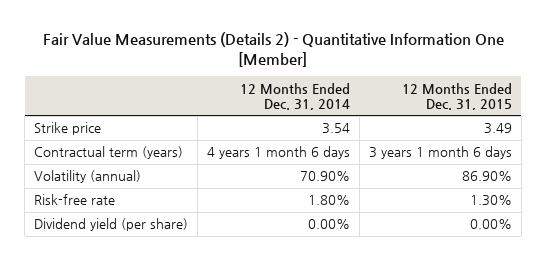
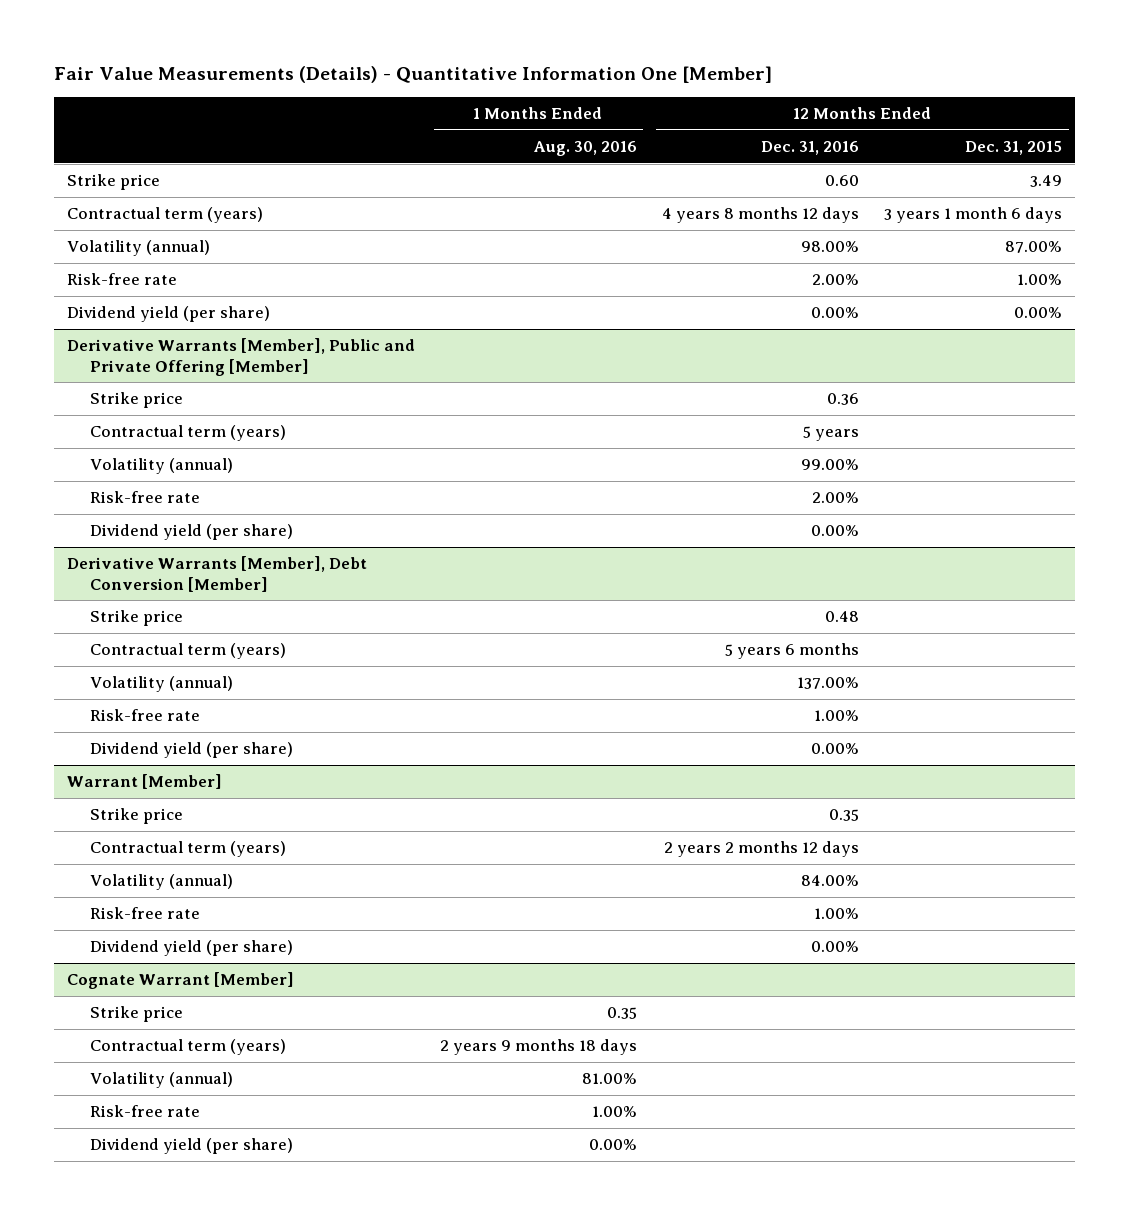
- Fair Value Measurements (Details 2) - Quantitative Information One [Member]
+ Fair Value Measurements (Details) - Quantitative Information One [Member]
- | 12 Months Ended Dec. 31, 2014 | 12 Months Ended Dec. 31, 2015
+ | 1 Months Ended Aug. 30, 2016 | 12 Months Ended Dec. 31, 2016 | 12 Months Ended Dec. 31, 2015
- Volatility (annual) | 70.90% | 86.90%
- Risk-free rate | 1.80% | 1.30%
+ Volatility (annual) | | 98.00% | 87.00%
+ Risk-free rate | | 2.00% | 1.00%
+ Derivative Warrants [Member], Public and Private Offering [Member]
+ Strike price | | 0.36 |
+ Contractual term (years) | | 5 years |
+ Volatility (annual) | | 99.00% |
+ Risk-free rate | | 2.00% |
+ Dividend yield (per share) | | 0.00% |
+ Derivative Warrants [Member], Debt Conversion [Member]
+ Strike price | | 0.48 |
+ Contractual term (years) | | 5 years 6 months |
+ Volatility (annual) | | 137.00% |
+ Risk-free rate | | 1.00% |
+ Dividend yield (per share) | | 0.00% |
+ Warrant [Member]
+ Strike price | | 0.35 |
+ Contractual term (years) | | 2 years 2 months 12 days |
+ Volatility (annual) | | 84.00% |
+ Risk-free rate | | 1.00% |
+ Dividend yield (per share) | | 0.00% |
+ Cognate Warrant [Member]
+ Strike price | 0.35 | |
+ Contractual term (years) | 2 years 9 months 18 days | |
+ Volatility (annual) | 81.00% | |
+ Risk-free rate | 1.00% | |
+ Dividend yield (per share) | 0.00% | |

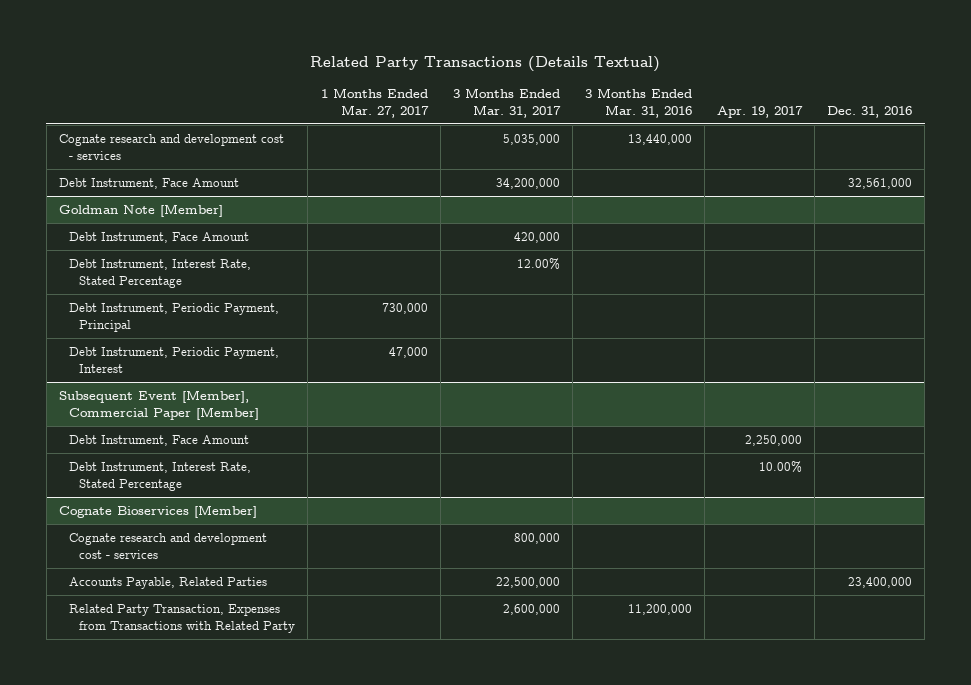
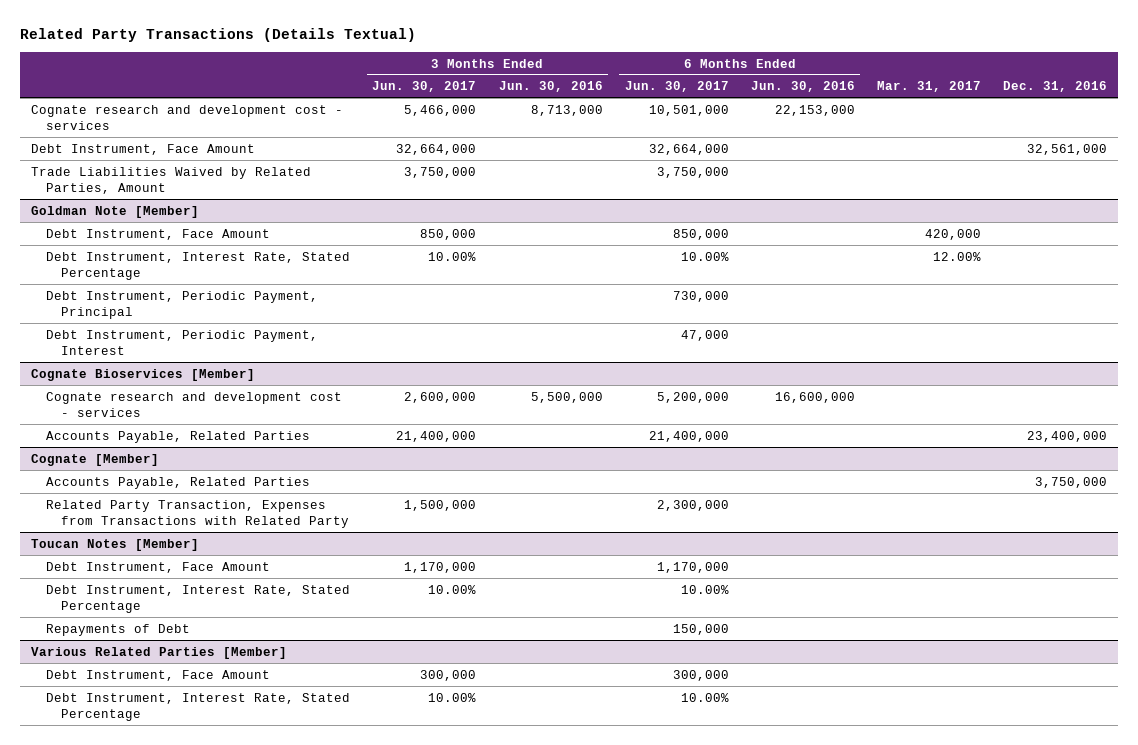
- | 1 Months Ended Mar. 27, 2017 | 3 Months Ended Mar. 31, 2017 | 3 Months Ended Mar. 31, 2016 | Apr. 19, 2017 | Dec. 31, 2016
+ | 3 Months Ended Jun. 30, 2017 | 3 Months Ended Jun. 30, 2016 | 6 Months Ended Jun. 30, 2017 | 6 Months Ended Jun. 30, 2016 | Mar. 31, 2017 | Dec. 31, 2016
+ Trade Liabilities Waived by Related Parties, Amount | 3,750,000 | | 3,750,000 | | |
- Subsequent Event [Member], Commercial Paper [Member]
- Debt Instrument, Face Amount | | | | 2,250,000 |
- Debt Instrument, Interest Rate, Stated Percentage | | | | 10.00% |
@ Cognate Bioservices [Member]
- Related Party Transaction, Expenses from Transactions with Related Party | | 2,600,000 | 11,200,000 | |
+ Cognate [Member]
+ Accounts Payable, Related Parties | | | | | | 3,750,000
+ Related Party Transaction, Expenses from Transactions with Related Party | 1,500,000 | | 2,300,000 | | |
+ Toucan Notes [Member]
+ Debt Instrument, Face Amount | 1,170,000 | | 1,170,000 | | |
+ Debt Instrument, Interest Rate, Stated Percentage | 10.00% | | 10.00% | | |
+ Repayments of Debt | | | 150,000 | | |
+ Various Related Parties [Member]
+ Debt Instrument, Face Amount | 300,000 | | 300,000 | | |
+ Debt Instrument, Interest Rate, Stated Percentage | 10.00% | | 10.00% | | |

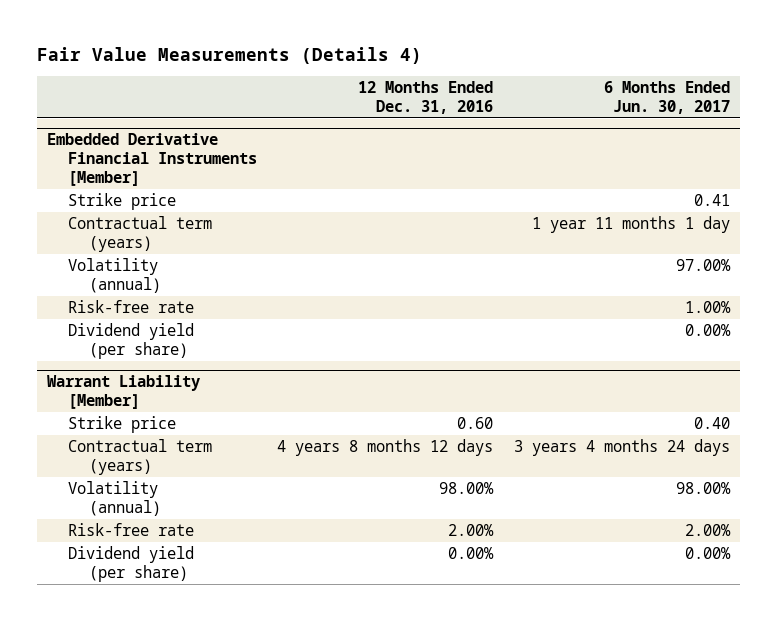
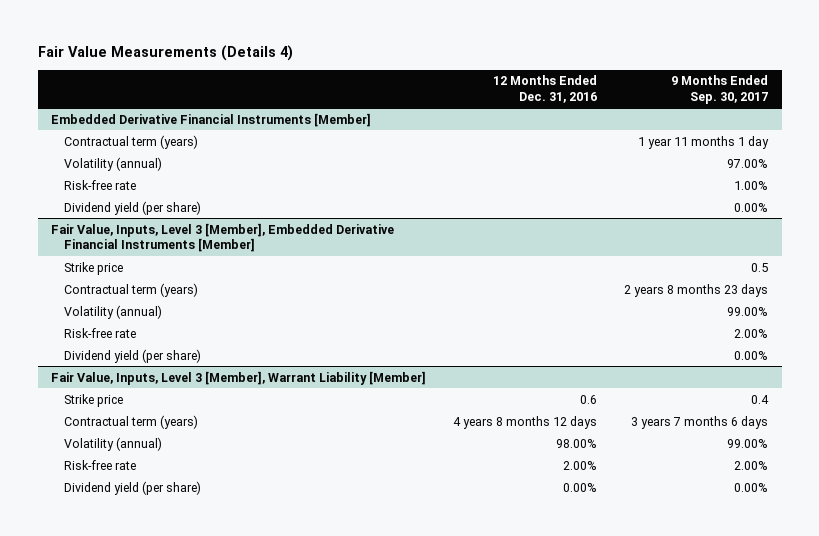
- | 12 Months Ended Dec. 31, 2016 | 6 Months Ended Jun. 30, 2017
+ | 12 Months Ended Dec. 31, 2016 | 9 Months Ended Sep. 30, 2017
@ Embedded Derivative Financial Instruments [Member]
- Strike price | | 0.41
- Warrant Liability [Member]
- Strike price | 0.60 | 0.40
+ Fair Value, Inputs, Level 3 [Member], Embedded Derivative Financial Instruments [Member]
+ Strike price | | 0.5
+ Contractual term (years) | | 2 years 8 months 23 days
+ Volatility (annual) | | 99.00%
+ Risk-free rate | | 2.00%
+ Dividend yield (per share) | | 0.00%
+ Fair Value, Inputs, Level 3 [Member], Warrant Liability [Member]
+ Strike price | 0.6 | 0.4

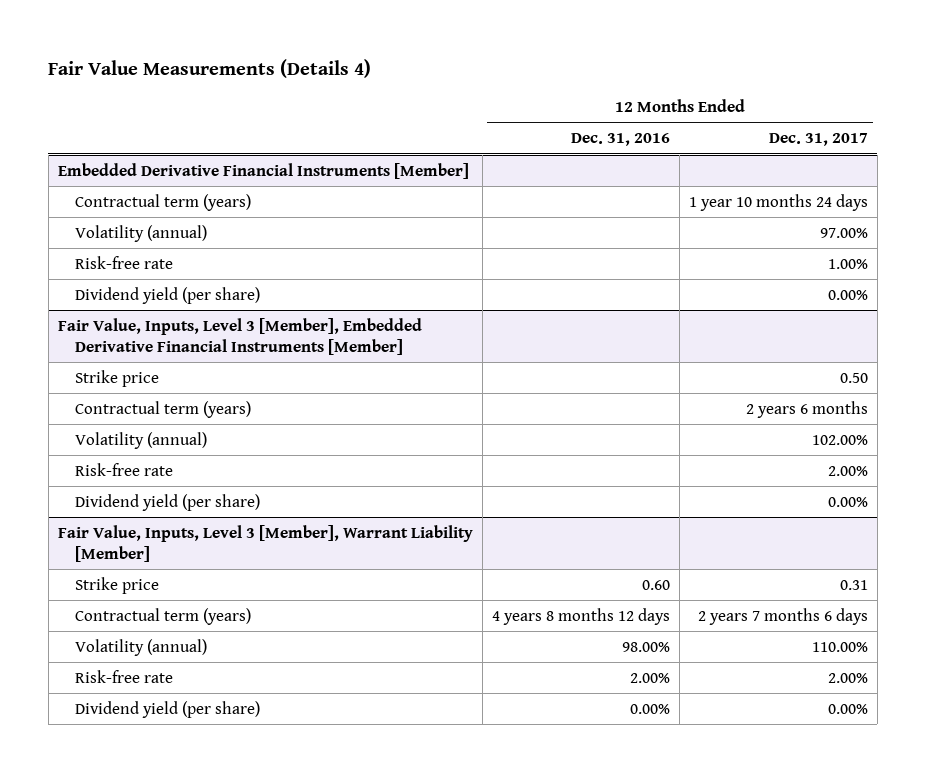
- | 12 Months Ended Dec. 31, 2016 | 9 Months Ended Sep. 30, 2017
+ | 12 Months Ended Dec. 31, 2016 | 12 Months Ended Dec. 31, 2017
@ Fair Value, Inputs, Level 3 [Member], Warrant Liability [Member]
- Strike price | 0.6 | 0.4
+ Strike price | 0.60 | 0.31

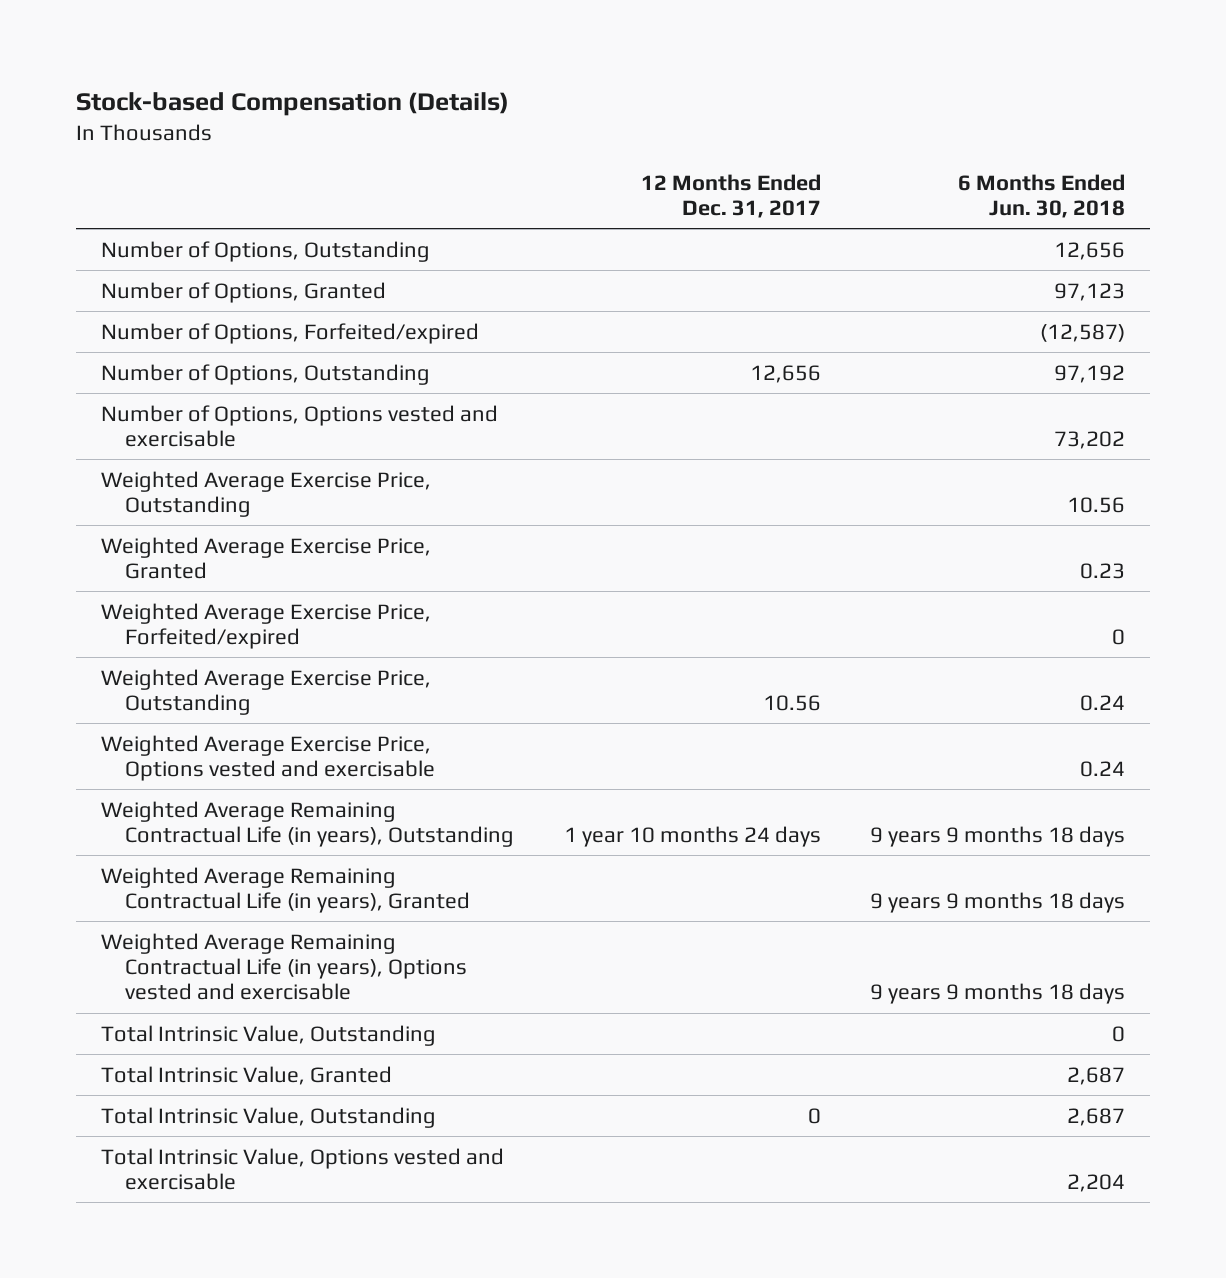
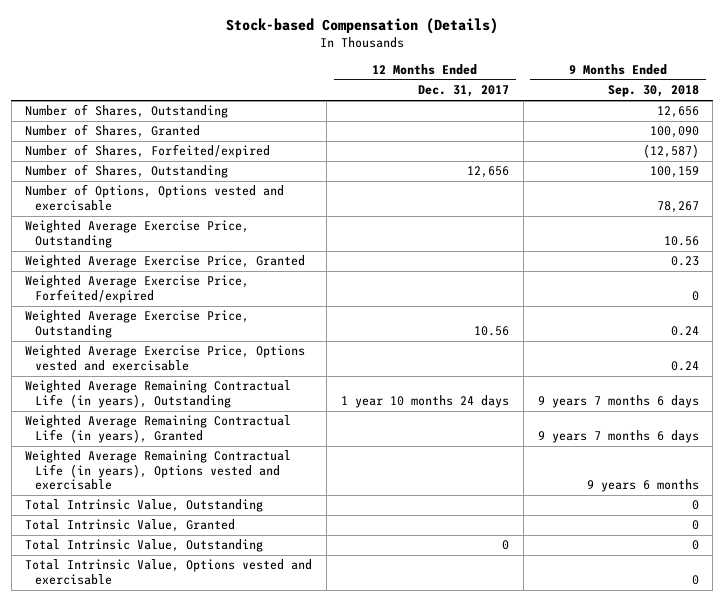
- | 12 Months Ended Dec. 31, 2017 | 6 Months Ended Jun. 30, 2018
+ | 12 Months Ended Dec. 31, 2017 | 9 Months Ended Sep. 30, 2018
- Number of Options, Outstanding | | 12,656
- Number of Options, Granted | | 97,123
- Number of Options, Forfeited/expired | | (12,587)
- Number of Options, Outstanding | 12,656 | 97,192
+ Number of Shares, Outstanding | | 12,656
+ Number of Shares, Granted | | 100,090
+ Number of Shares, Forfeited/expired | | (12,587)
+ Number of Shares, Outstanding | 12,656 | 100,159

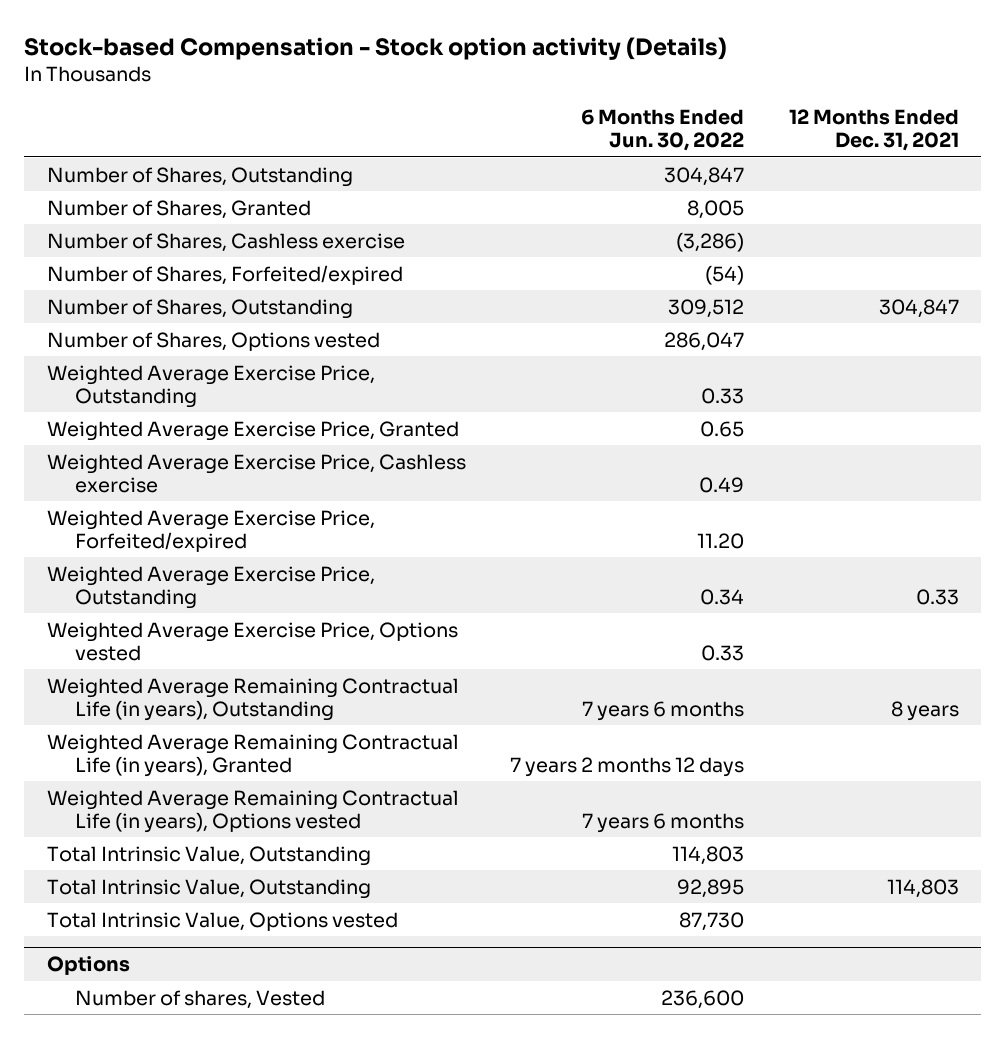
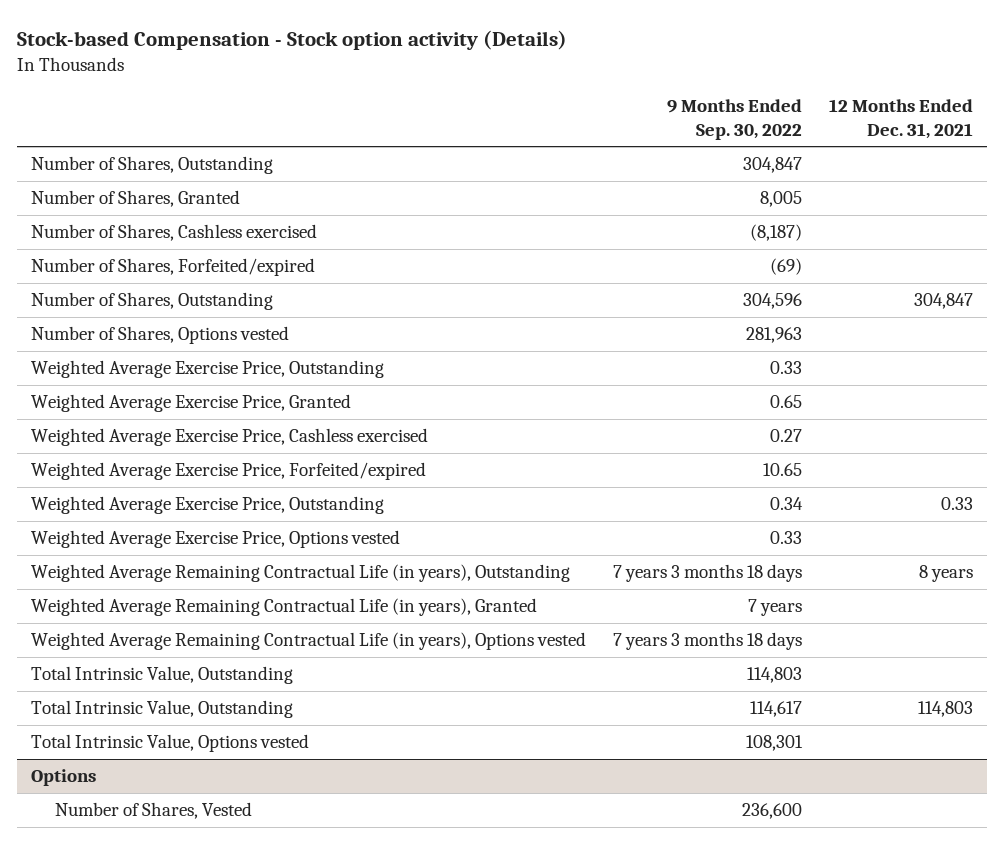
- | 6 Months Ended Jun. 30, 2022 | 12 Months Ended Dec. 31, 2021
+ | 9 Months Ended Sep. 30, 2022 | 12 Months Ended Dec. 31, 2021
- Number of Shares, Cashless exercise | (3,286) |
+ Number of Shares, Cashless exercised | (8,187) |
- Weighted Average Exercise Price, Cashless exercise | 0.49 |
+ Weighted Average Exercise Price, Cashless exercised | 0.27 |
@ Options
- Number of shares, Vested | 236,600 |
+ Number of Shares, Vested | 236,600 |

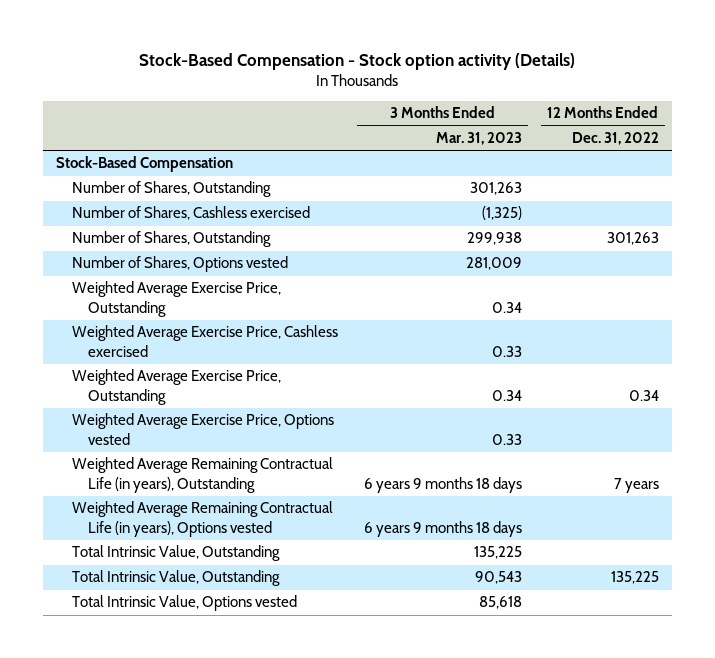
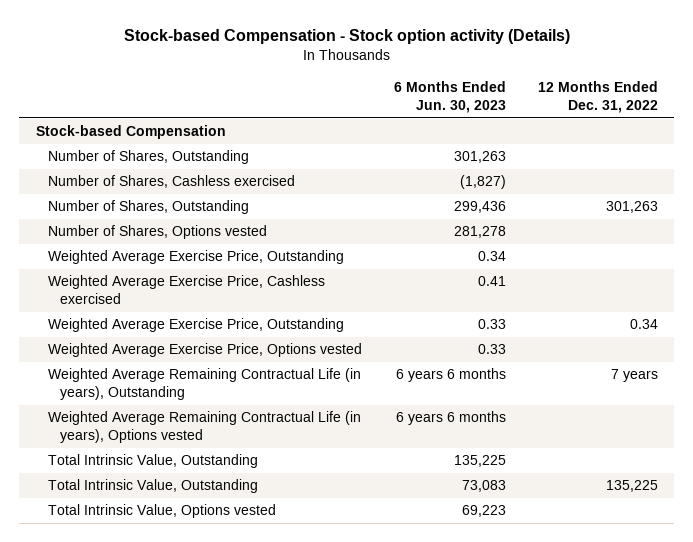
- Stock-Based Compensation - Stock option activity (Details)
+ Stock-based Compensation - Stock option activity (Details)
- | 3 Months Ended Mar. 31, 2023 | 12 Months Ended Dec. 31, 2022
+ | 6 Months Ended Jun. 30, 2023 | 12 Months Ended Dec. 31, 2022
- Stock-Based Compensation
+ Stock-based Compensation

